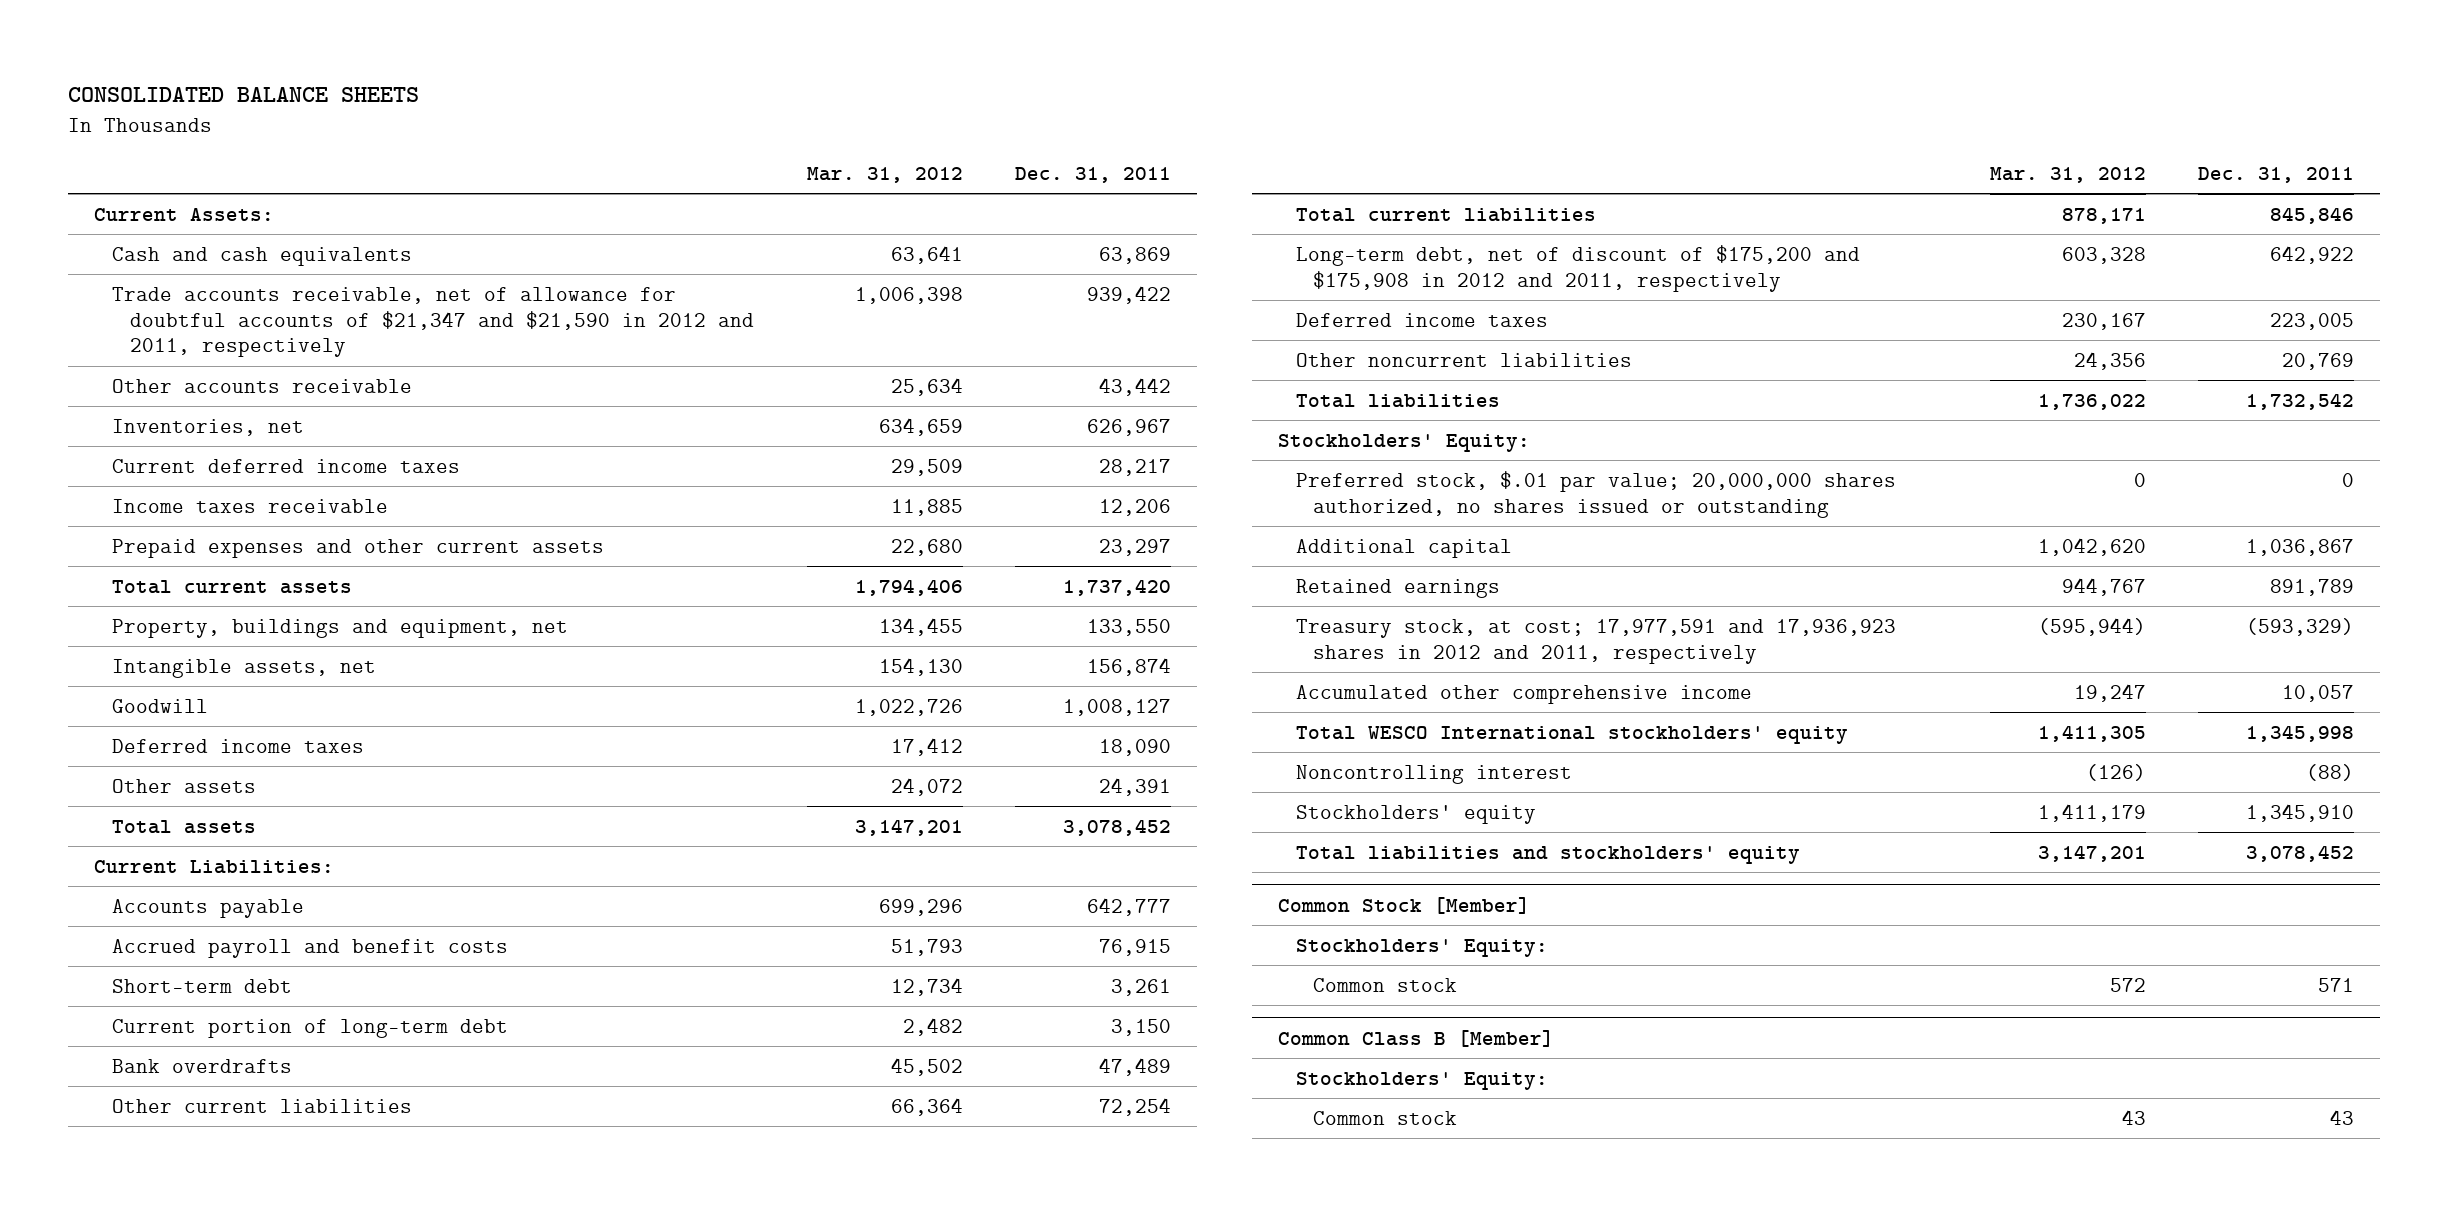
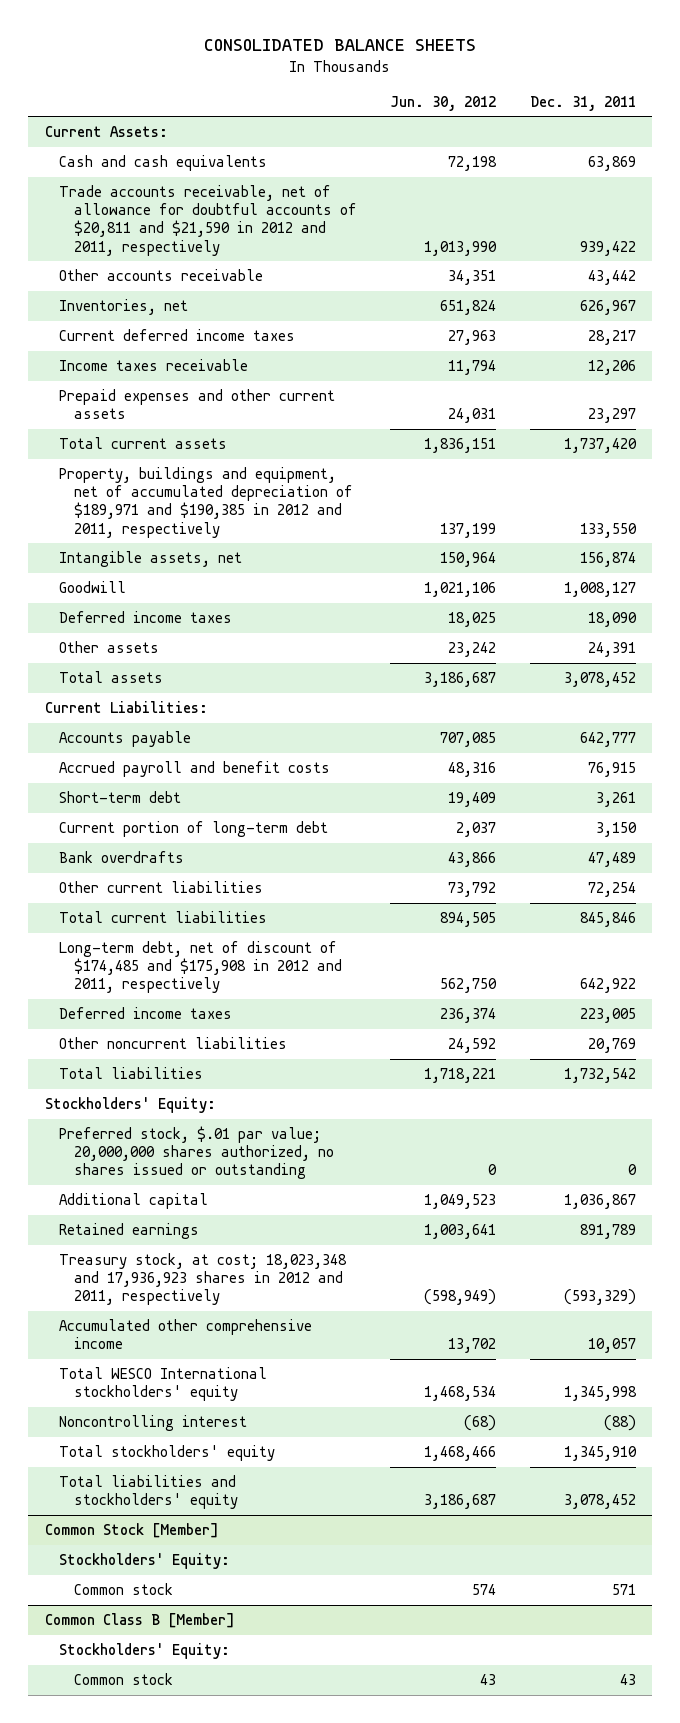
- | Mar. 31, 2012 | Dec. 31, 2011
+ | Jun. 30, 2012 | Dec. 31, 2011
- Trade accounts receivable, net of allowance for doubtful accounts of $21,347 and $21,590 in 2012 and 2011, respectively | 1,006,398 | 939,422
+ Trade accounts receivable, net of allowance for doubtful accounts of $20,811 and $21,590 in 2012 and 2011, respectively | 1,013,990 | 939,422
- Property, buildings and equipment, net | 134,455 | 133,550
+ Property, buildings and equipment, net of accumulated depreciation of $189,971 and $190,385 in 2012 and 2011, respectively | 137,199 | 133,550
- Long-term debt, net of discount of $175,200 and $175,908 in 2012 and 2011, respectively | 603,328 | 642,922
+ Long-term debt, net of discount of $174,485 and $175,908 in 2012 and 2011, respectively | 562,750 | 642,922
- Treasury stock, at cost; 17,977,591 and 17,936,923 shares in 2012 and 2011, respectively | (595,944) | (593,329)
+ Treasury stock, at cost; 18,023,348 and 17,936,923 shares in 2012 and 2011, respectively | (598,949) | (593,329)
- Stockholders' equity | 1,411,179 | 1,345,910
+ Total stockholders' equity | 1,468,466 | 1,345,910

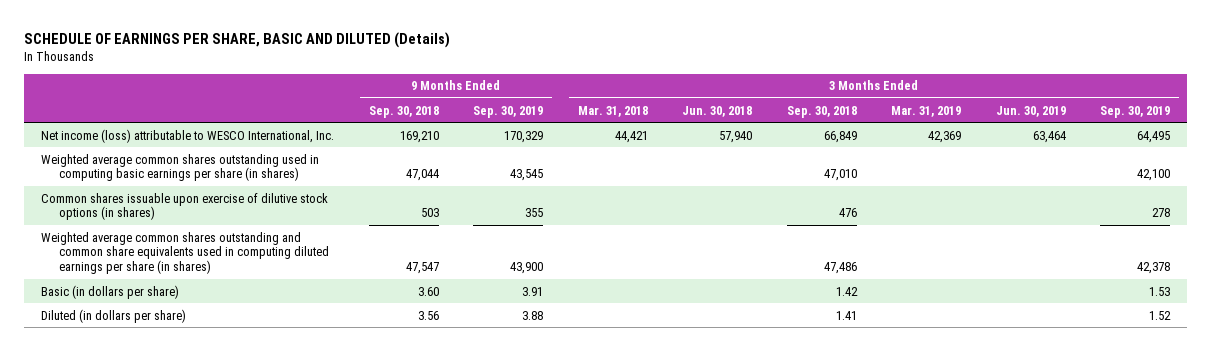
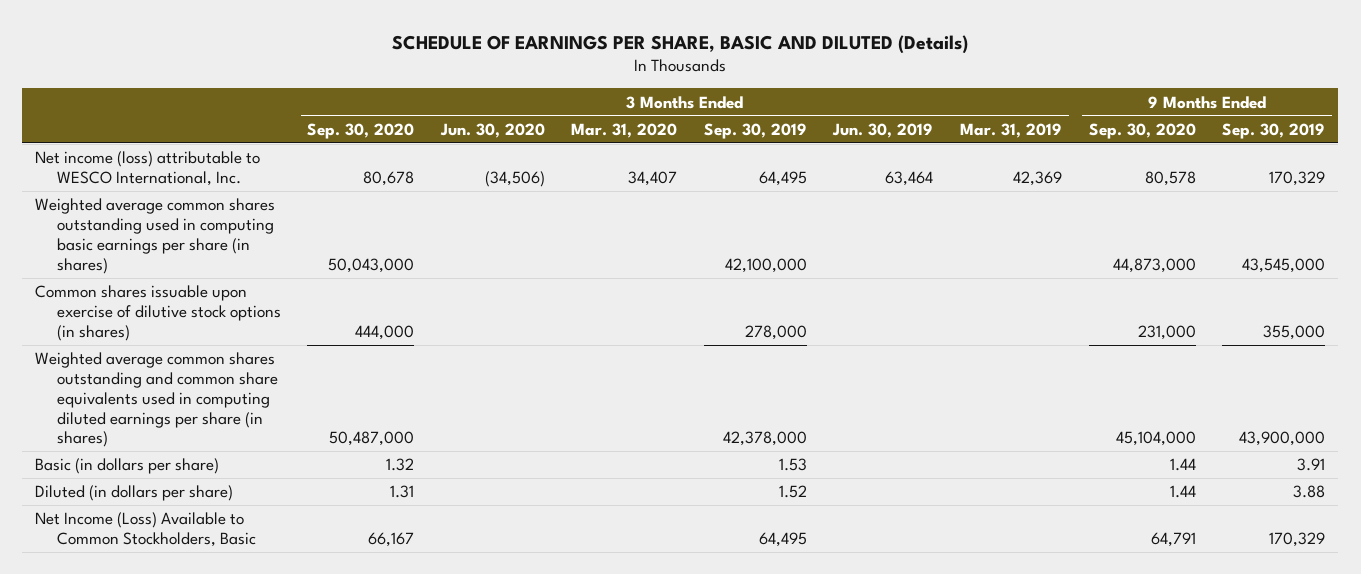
- | 9 Months Ended Sep. 30, 2018 | 9 Months Ended Sep. 30, 2019 | 3 Months Ended Mar. 31, 2018 | 3 Months Ended Jun. 30, 2018 | 3 Months Ended Sep. 30, 2018 | 3 Months Ended Mar. 31, 2019 | 3 Months Ended Jun. 30, 2019 | 3 Months Ended Sep. 30, 2019
+ | 3 Months Ended Sep. 30, 2020 | 3 Months Ended Jun. 30, 2020 | 3 Months Ended Mar. 31, 2020 | 3 Months Ended Sep. 30, 2019 | 3 Months Ended Jun. 30, 2019 | 3 Months Ended Mar. 31, 2019 | 9 Months Ended Sep. 30, 2020 | 9 Months Ended Sep. 30, 2019
- Weighted average common shares outstanding used in computing basic earnings per share (in shares) | 47,044 | 43,545 | | | 47,010 | | | 42,100
- Common shares issuable upon exercise of dilutive stock options (in shares) | 503 | 355 | | | 476 | | | 278
- Weighted average common shares outstanding and common share equivalents used in computing diluted earnings per share (in shares) | 47,547 | 43,900 | | | 47,486 | | | 42,378
+ Weighted average common shares outstanding used in computing basic earnings per share (in shares) | 50,043,000 | | | 42,100,000 | | | 44,873,000 | 43,545,000
+ Common shares issuable upon exercise of dilutive stock options (in shares) | 444,000 | | | 278,000 | | | 231,000 | 355,000
+ Weighted average common shares outstanding and common share equivalents used in computing diluted earnings per share (in shares) | 50,487,000 | | | 42,378,000 | | | 45,104,000 | 43,900,000
+ Net Income (Loss) Available to Common Stockholders, Basic | 66,167 | | | 64,495 | | | 64,791 | 170,329

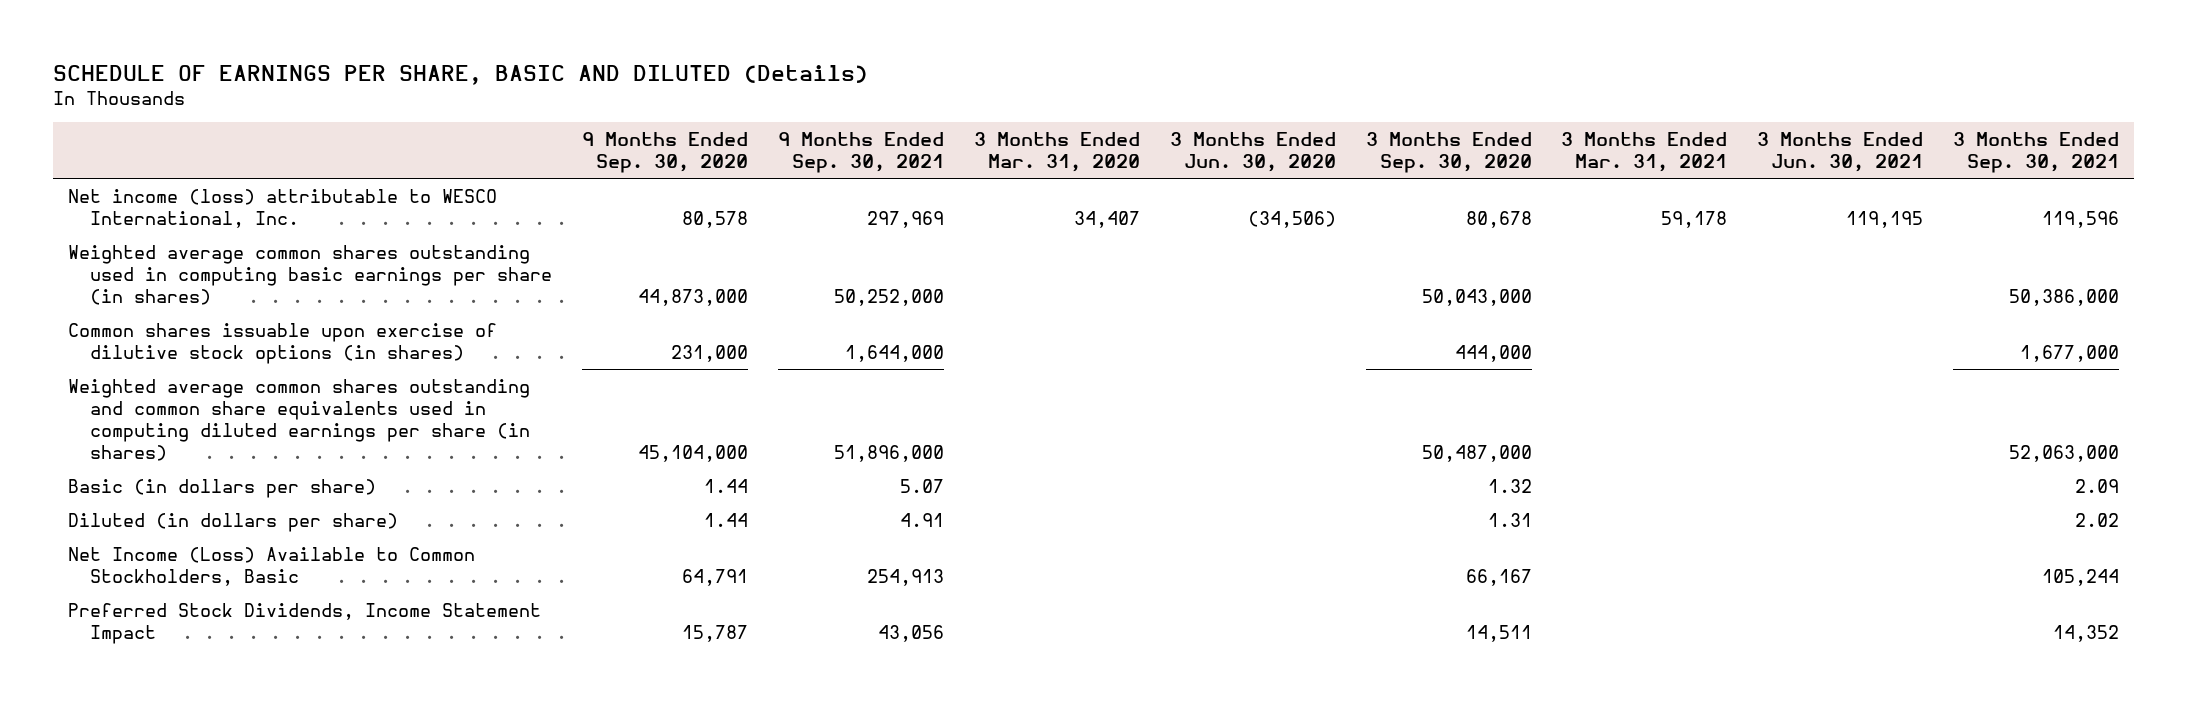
- | 3 Months Ended Sep. 30, 2020 | 3 Months Ended Jun. 30, 2020 | 3 Months Ended Mar. 31, 2020 | 3 Months Ended Sep. 30, 2019 | 3 Months Ended Jun. 30, 2019 | 3 Months Ended Mar. 31, 2019 | 9 Months Ended Sep. 30, 2020 | 9 Months Ended Sep. 30, 2019
+ | 9 Months Ended Sep. 30, 2020 | 9 Months Ended Sep. 30, 2021 | 3 Months Ended Mar. 31, 2020 | 3 Months Ended Jun. 30, 2020 | 3 Months Ended Sep. 30, 2020 | 3 Months Ended Mar. 31, 2021 | 3 Months Ended Jun. 30, 2021 | 3 Months Ended Sep. 30, 2021
+ Preferred Stock Dividends, Income Statement Impact | 15,787 | 43,056 | | | 14,511 | | | 14,352

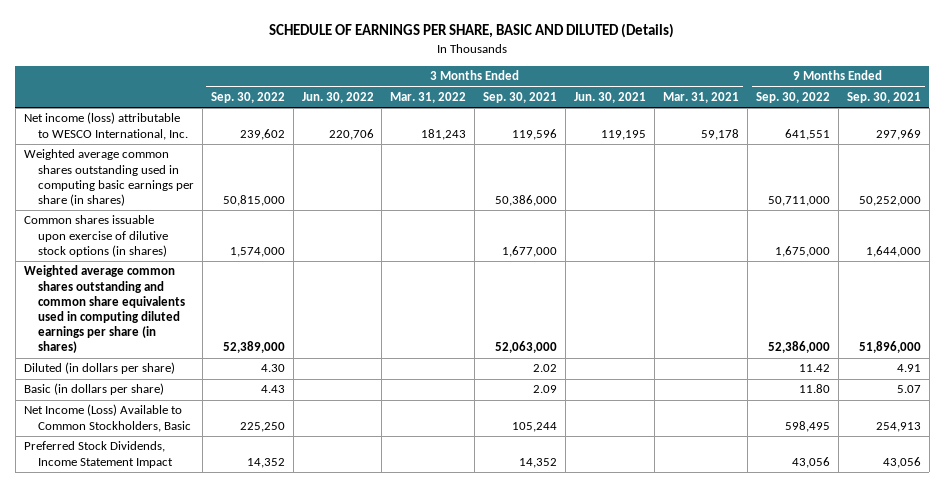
- | 9 Months Ended Sep. 30, 2020 | 9 Months Ended Sep. 30, 2021 | 3 Months Ended Mar. 31, 2020 | 3 Months Ended Jun. 30, 2020 | 3 Months Ended Sep. 30, 2020 | 3 Months Ended Mar. 31, 2021 | 3 Months Ended Jun. 30, 2021 | 3 Months Ended Sep. 30, 2021
+ | 3 Months Ended Sep. 30, 2022 | 3 Months Ended Jun. 30, 2022 | 3 Months Ended Mar. 31, 2022 | 3 Months Ended Sep. 30, 2021 | 3 Months Ended Jun. 30, 2021 | 3 Months Ended Mar. 31, 2021 | 9 Months Ended Sep. 30, 2022 | 9 Months Ended Sep. 30, 2021
moved down: Basic (in dollars per share) | 4.43 | | | 2.09 | | | 11.80 | 5.07

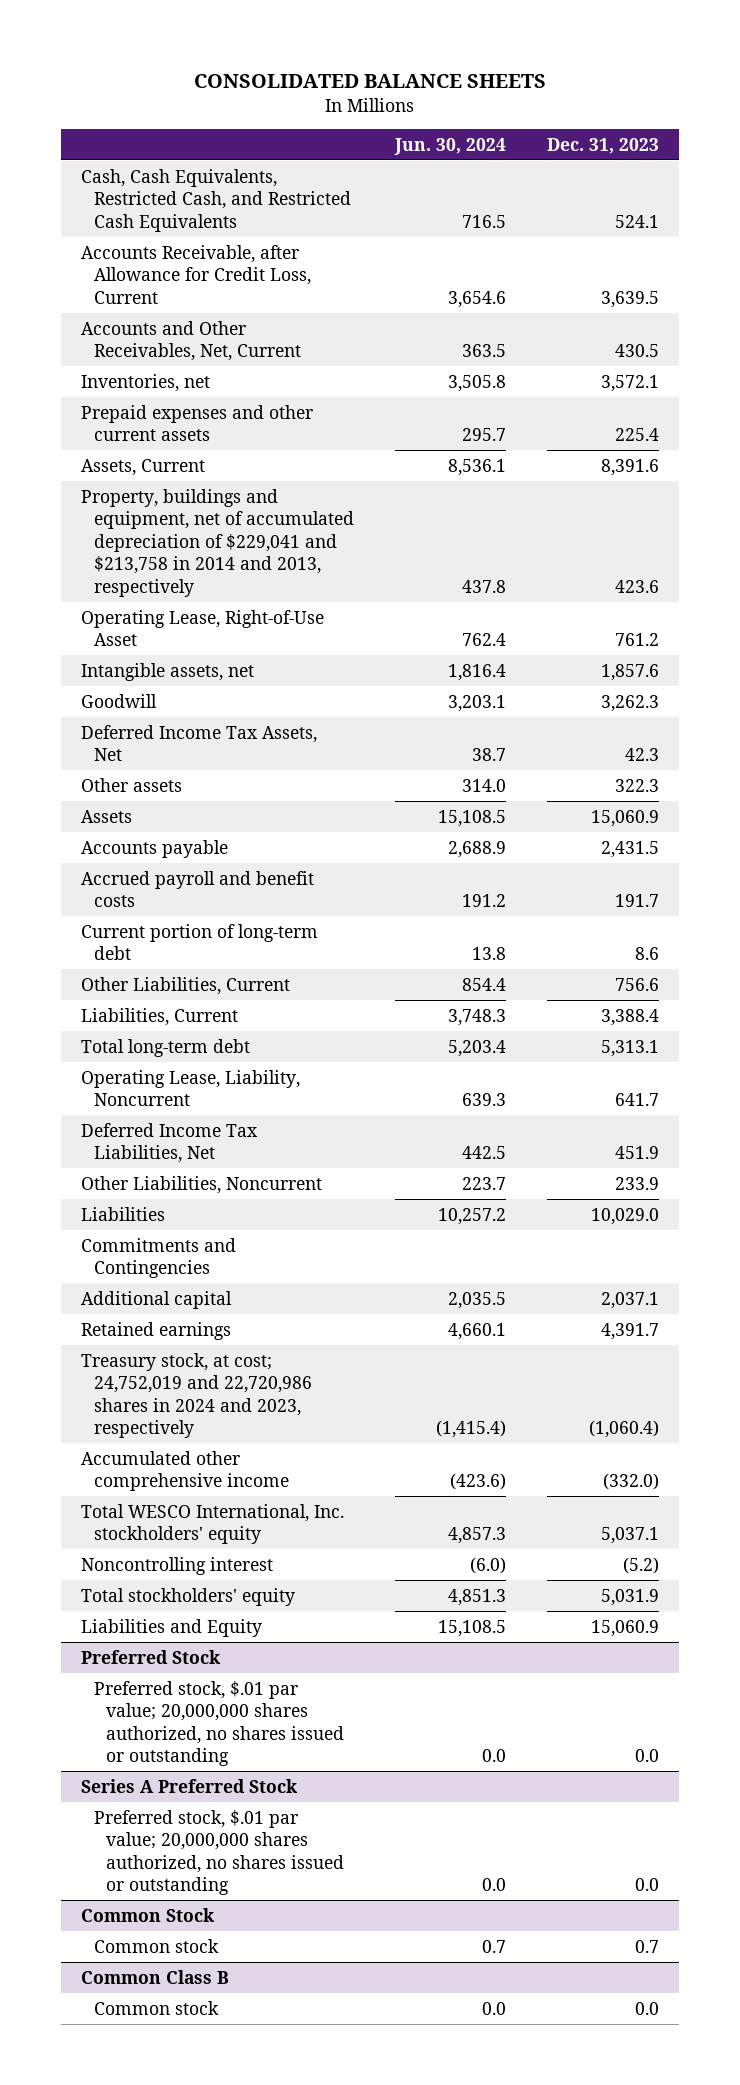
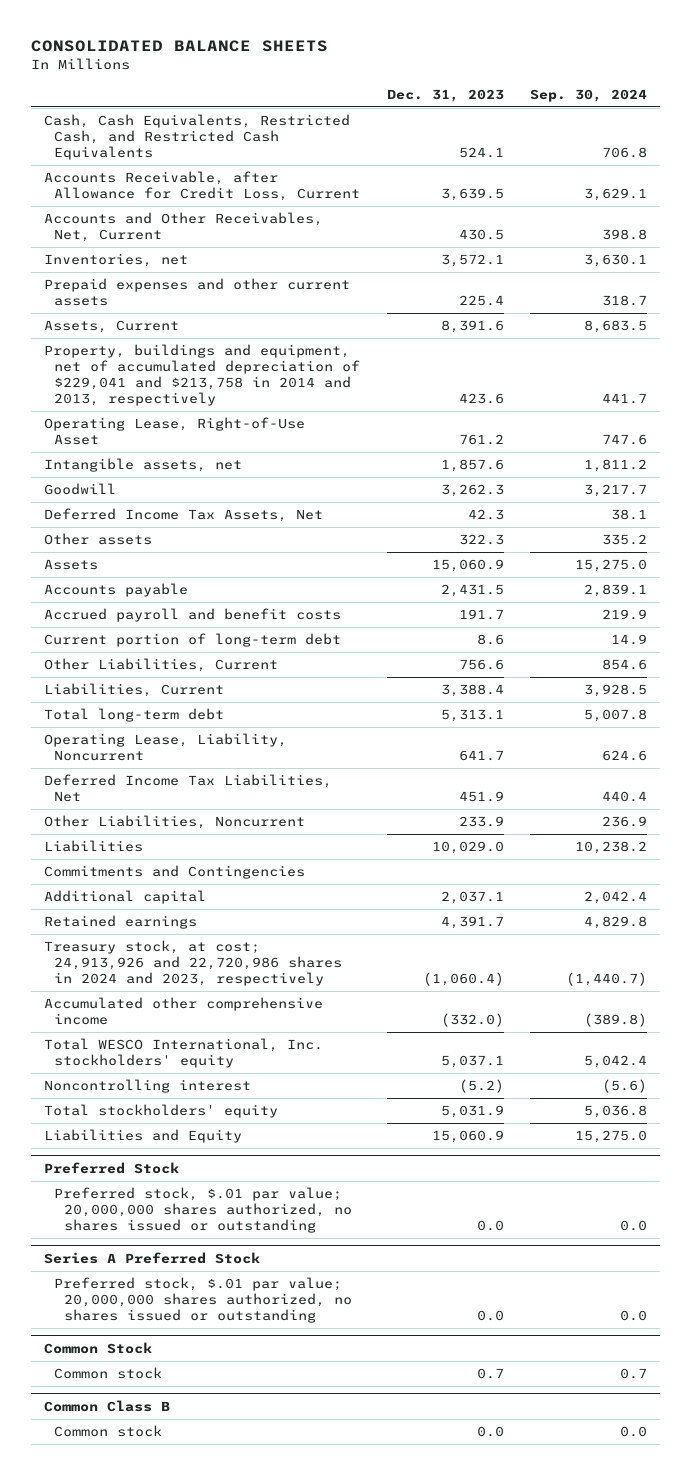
- | Jun. 30, 2024 | Dec. 31, 2023
+ | Dec. 31, 2023 | Sep. 30, 2024
- Treasury stock, at cost; 24,752,019 and 22,720,986 shares in 2024 and 2023, respectively | (1,415.4) | (1,060.4)
+ Treasury stock, at cost; 24,913,926 and 22,720,986 shares in 2024 and 2023, respectively | (1,060.4) | (1,440.7)

